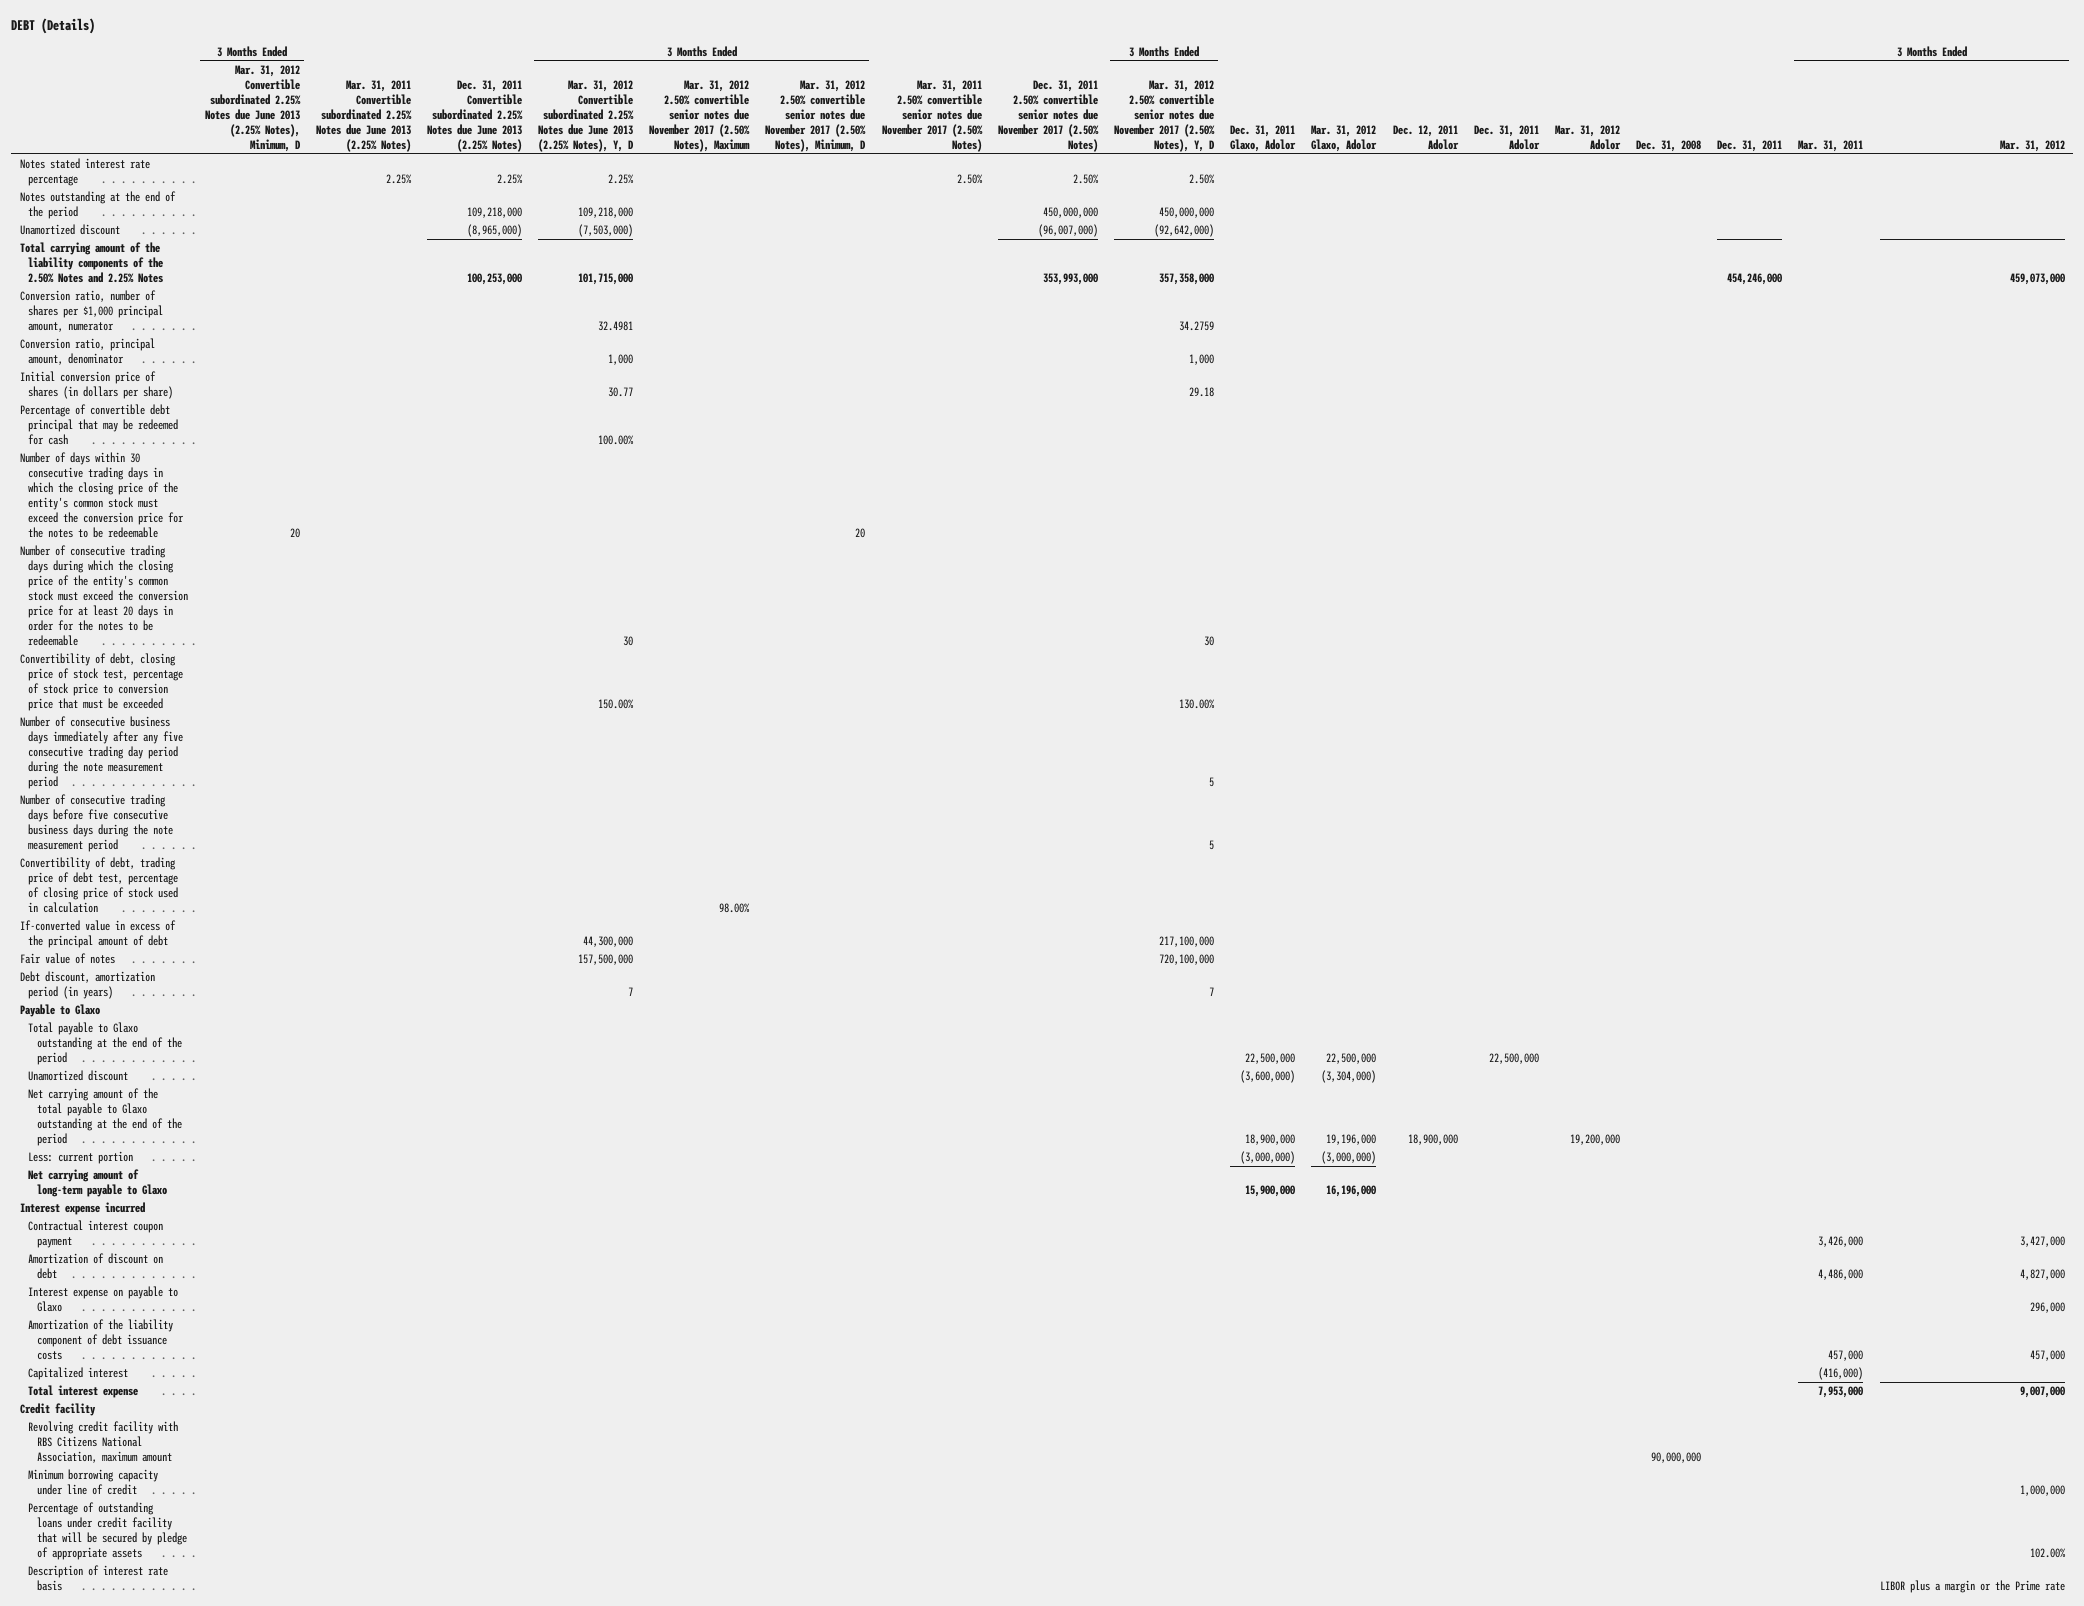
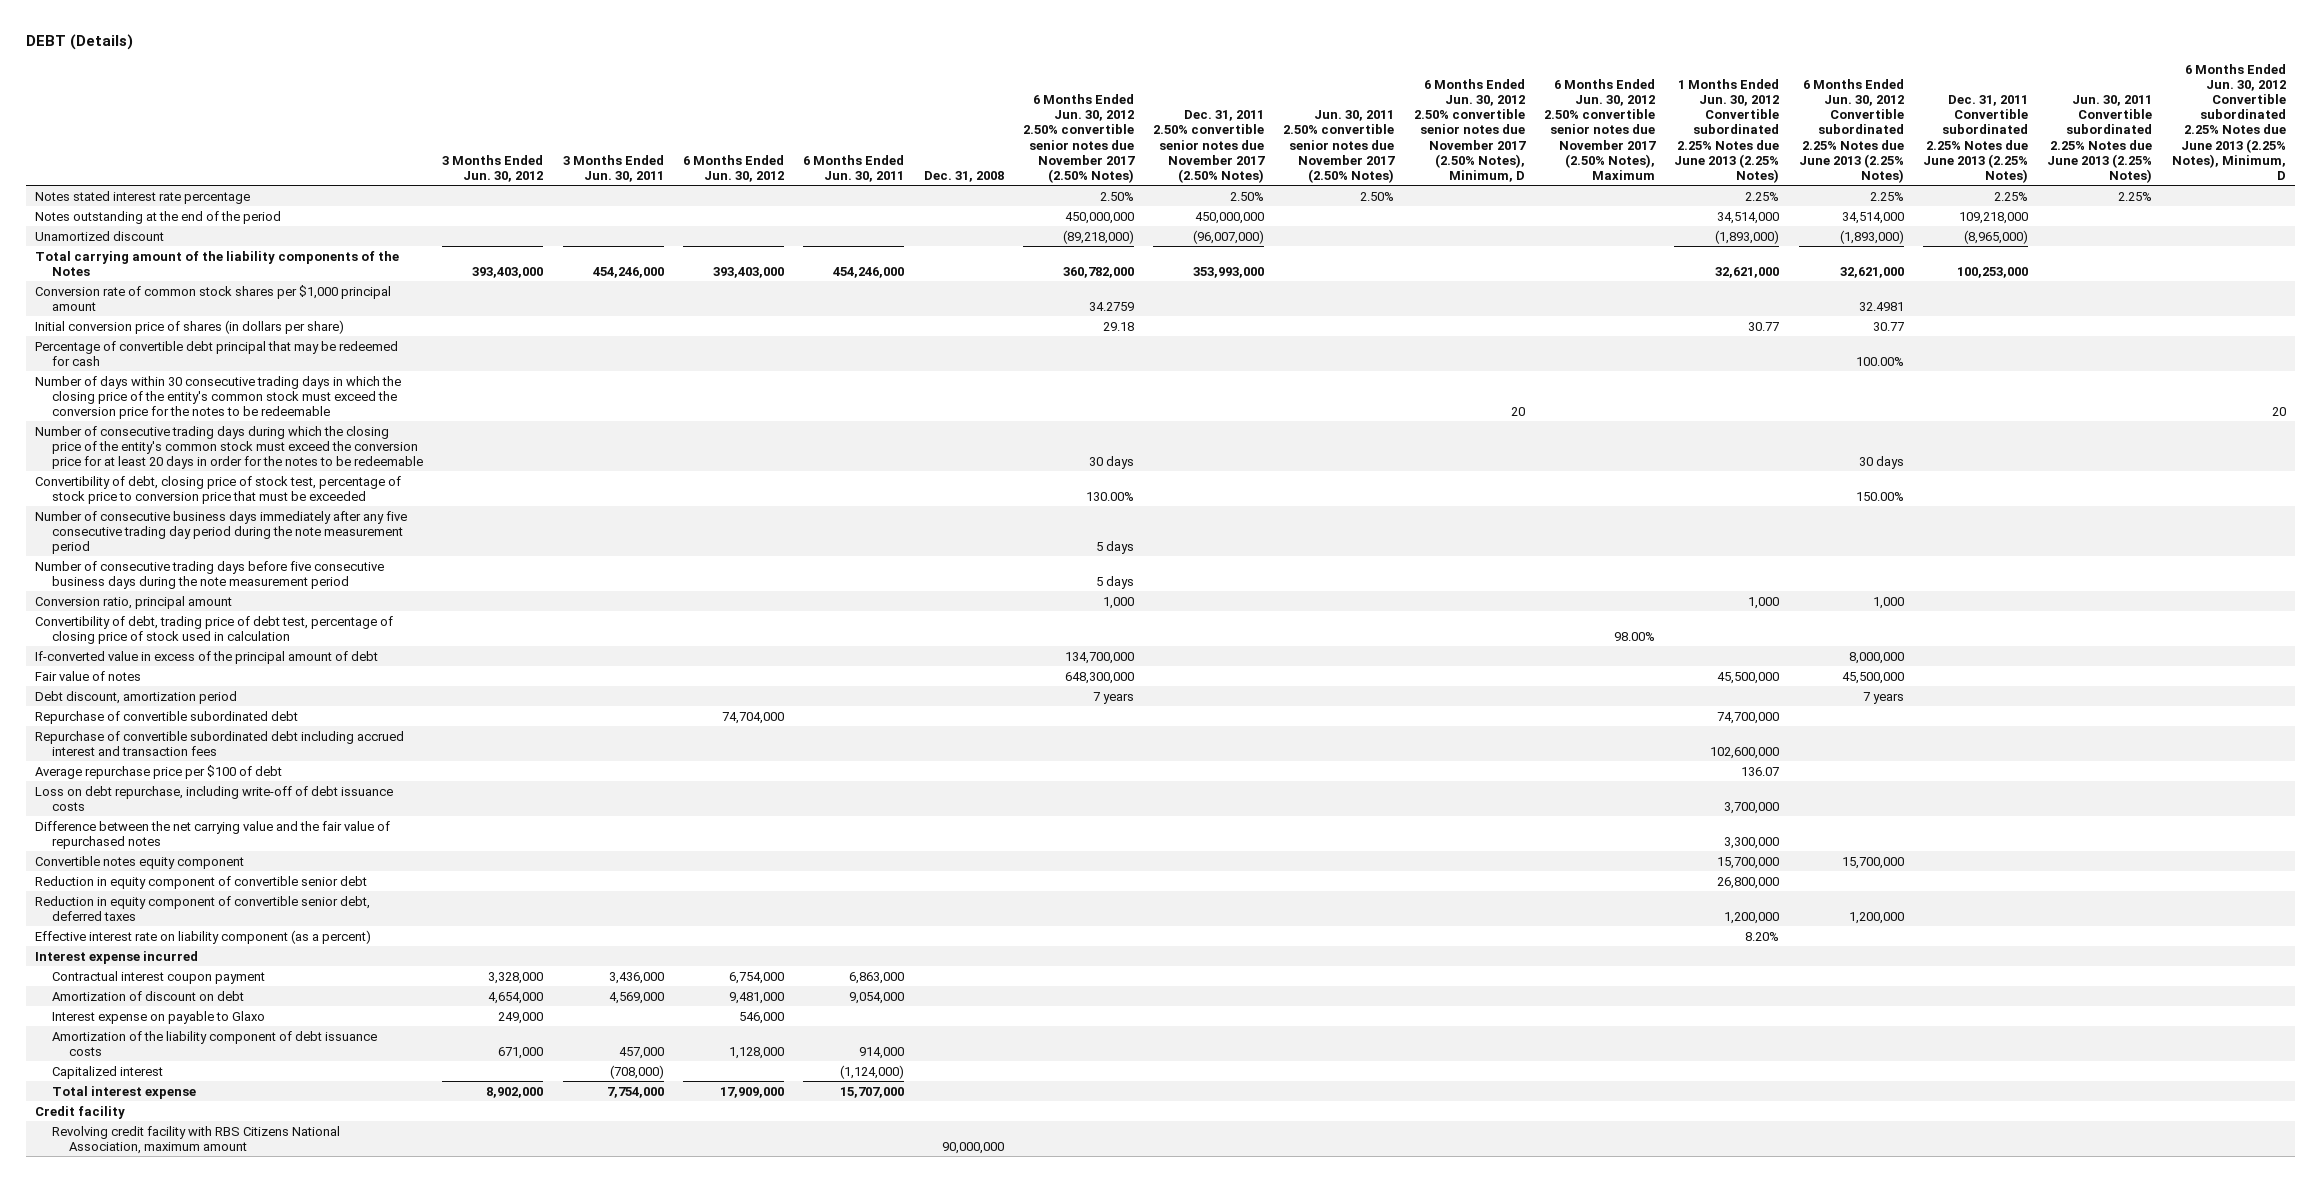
- | 3 Months Ended Mar. 31, 2012 Convertible subordinated 2.25% Notes due June 2013 (2.25% Notes), Minimum, D | Mar. 31, 2011 Convertible subordinated 2.25% Notes due June 2013 (2.25% Notes) | Dec. 31, 2011 Convertible subordinated 2.25% Notes due June 2013 (2.25% Notes) | 3 Months Ended Mar. 31, 2012 Convertible subordinated 2.25% Notes due June 2013 (2.25% Notes), Y, D | 3 Months Ended Mar. 31, 2012 2.50% convertible senior notes due November 2017 (2.50% Notes), Maximum | 3 Months Ended Mar. 31, 2012 2.50% convertible senior notes due November 2017 (2.50% Notes), Minimum, D | Mar. 31, 2011 2.50% convertible senior notes due November 2017 (2.50% Notes) | Dec. 31, 2011 2.50% convertible senior notes due November 2017 (2.50% Notes) | 3 Months Ended Mar. 31, 2012 2.50% convertible senior notes due November 2017 (2.50% Notes), Y, D | Dec. 31, 2011 Glaxo, Adolor | Mar. 31, 2012 Glaxo, Adolor | Dec. 12, 2011 Adolor | Dec. 31, 2011 Adolor | Mar. 31, 2012 Adolor | Dec. 31, 2008 | Dec. 31, 2011 | 3 Months Ended Mar. 31, 2011 | 3 Months Ended Mar. 31, 2012
+ | 3 Months Ended Jun. 30, 2012 | 3 Months Ended Jun. 30, 2011 | 6 Months Ended Jun. 30, 2012 | 6 Months Ended Jun. 30, 2011 | Dec. 31, 2008 | 6 Months Ended Jun. 30, 2012 2.50% convertible senior notes due November 2017 (2.50% Notes) | Dec. 31, 2011 2.50% convertible senior notes due November 2017 (2.50% Notes) | Jun. 30, 2011 2.50% convertible senior notes due November 2017 (2.50% Notes) | 6 Months Ended Jun. 30, 2012 2.50% convertible senior notes due November 2017 (2.50% Notes), Minimum, D | 6 Months Ended Jun. 30, 2012 2.50% convertible senior notes due November 2017 (2.50% Notes), Maximum | 1 Months Ended Jun. 30, 2012 Convertible subordinated 2.25% Notes due June 2013 (2.25% Notes) | 6 Months Ended Jun. 30, 2012 Convertible subordinated 2.25% Notes due June 2013 (2.25% Notes) | Dec. 31, 2011 Convertible subordinated 2.25% Notes due June 2013 (2.25% Notes) | Jun. 30, 2011 Convertible subordinated 2.25% Notes due June 2013 (2.25% Notes) | 6 Months Ended Jun. 30, 2012 Convertible subordinated 2.25% Notes due June 2013 (2.25% Notes), Minimum, D
- Total carrying amount of the liability components of the 2.50% Notes and 2.25% Notes | | | 100,253,000 | 101,715,000 | | | | 353,993,000 | 357,358,000 | | | | | | | 454,246,000 | | 459,073,000
- Conversion ratio, number of shares per $1,000 principal amount, numerator | | | | 32.4981 | | | | | 34.2759 | | | | | | | | |
- Conversion ratio, principal amount, denominator | | | | 1,000 | | | | | 1,000 | | | | | | | | |
+ Total carrying amount of the liability components of the Notes | 393,403,000 | 454,246,000 | 393,403,000 | 454,246,000 | | 360,782,000 | 353,993,000 | | | | 32,621,000 | 32,621,000 | 100,253,000 | |
+ Conversion rate of common stock shares per $1,000 principal amount | | | | | | 34.2759 | | | | | | 32.4981 | | |
+ Conversion ratio, principal amount | | | | | | 1,000 | | | | | 1,000 | 1,000 | | |
- Debt discount, amortization period (in years) | | | | 7 | | | | | 7 | | | | | | | | |
- Payable to Glaxo
- Total payable to Glaxo outstanding at the end of the period | | | | | | | | | | 22,500,000 | 22,500,000 | | 22,500,000 | | | | |
- Unamortized discount | | | | | | | | | | (3,600,000) | (3,304,000) | | | | | | |
- Net carrying amount of the total payable to Glaxo outstanding at the end of the period | | | | | | | | | | 18,900,000 | 19,196,000 | 18,900,000 | | 19,200,000 | | | |
- Less: current portion | | | | | | | | | | (3,000,000) | (3,000,000) | | | | | | |
- Net carrying amount of long-term payable to Glaxo | | | | | | | | | | 15,900,000 | 16,196,000 | | | | | | |
+ Debt discount, amortization period | | | | | | 7 years | | | | | | 7 years | | |
+ Repurchase of convertible subordinated debt | | | 74,704,000 | | | | | | | | 74,700,000 | | | |
+ Repurchase of convertible subordinated debt including accrued interest and transaction fees | | | | | | | | | | | 102,600,000 | | | |
+ Average repurchase price per $100 of debt | | | | | | | | | | | 136.07 | | | |
+ Loss on debt repurchase, including write-off of debt issuance costs | | | | | | | | | | | 3,700,000 | | | |
+ Difference between the net carrying value and the fair value of repurchased notes | | | | | | | | | | | 3,300,000 | | | |
+ Convertible notes equity component | | | | | | | | | | | 15,700,000 | 15,700,000 | | |
+ Reduction in equity component of convertible senior debt | | | | | | | | | | | 26,800,000 | | | |
+ Reduction in equity component of convertible senior debt, deferred taxes | | | | | | | | | | | 1,200,000 | 1,200,000 | | |
+ Effective interest rate on liability component (as a percent) | | | | | | | | | | | 8.20% | | | |
- Minimum borrowing capacity under line of credit | | | | | | | | | | | | | | | | | | 1,000,000
- Percentage of outstanding loans under credit facility that will be secured by pledge of appropriate assets | | | | | | | | | | | | | | | | | | 102.00%
- Description of interest rate basis | | | | | | | | | | | | | | | | | | LIBOR plus a margin or the Prime rate

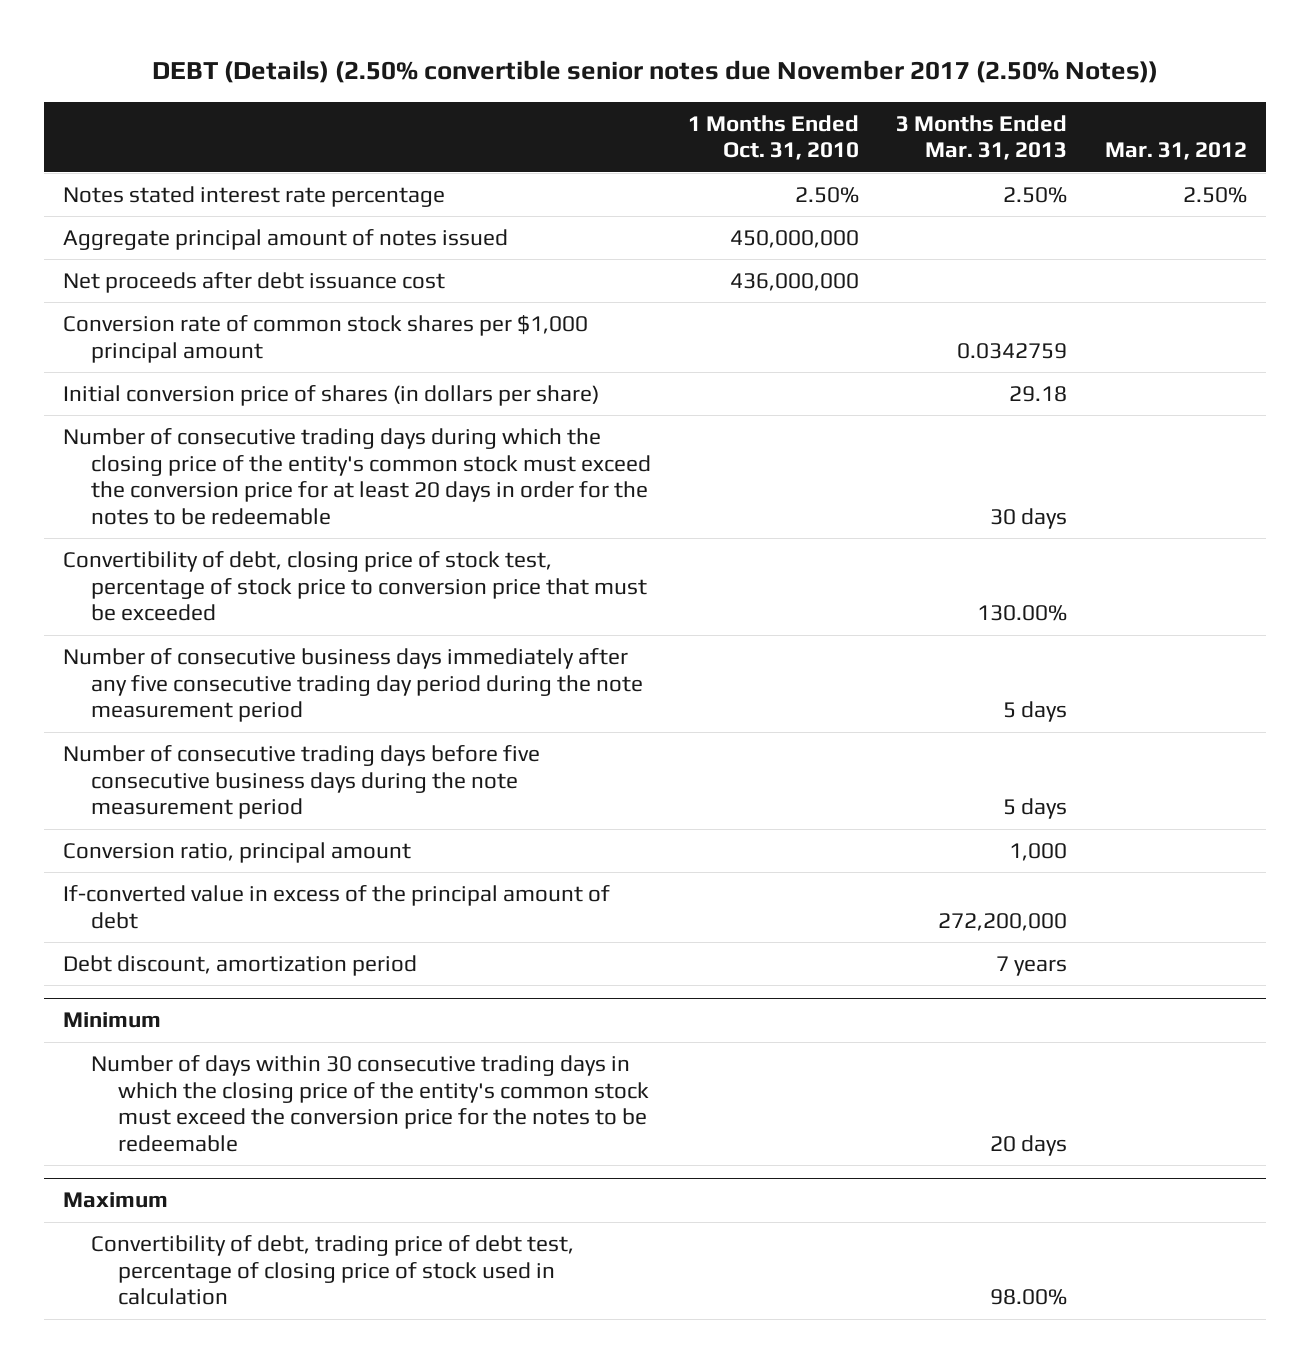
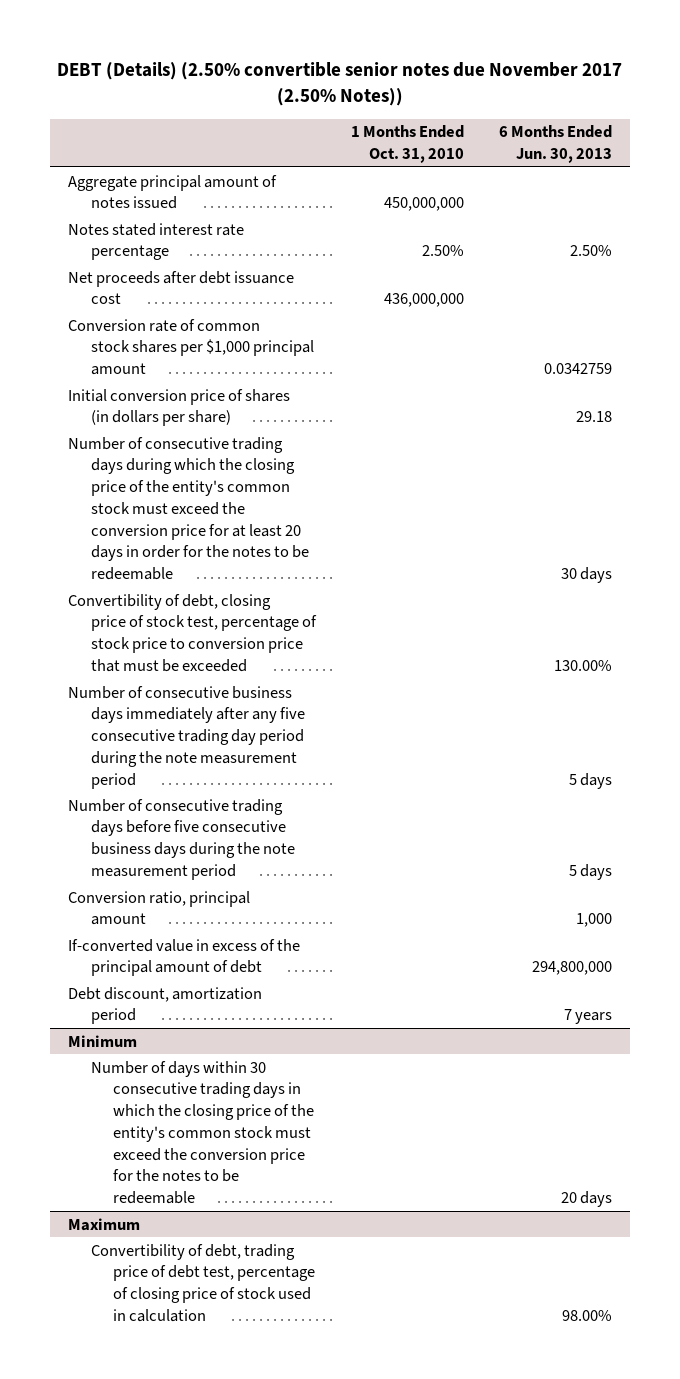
- | 1 Months Ended Oct. 31, 2010 | 3 Months Ended Mar. 31, 2013 | Mar. 31, 2012
+ | 1 Months Ended Oct. 31, 2010 | 6 Months Ended Jun. 30, 2013
moved down: Notes stated interest rate percentage | 2.50% | 2.50%

